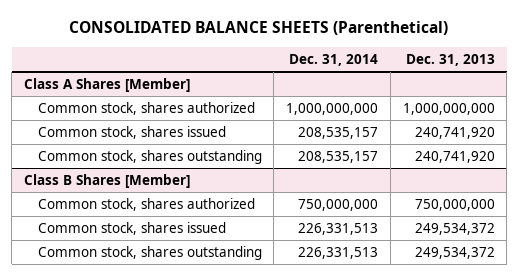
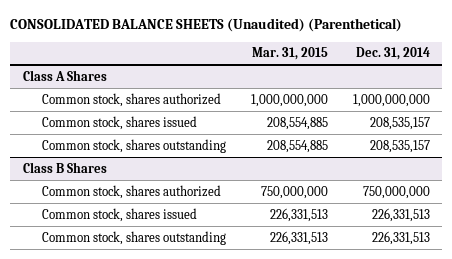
- CONSOLIDATED BALANCE SHEETS (Parenthetical)
+ CONSOLIDATED BALANCE SHEETS (Unaudited) (Parenthetical)
- | Dec. 31, 2014 | Dec. 31, 2013
+ | Mar. 31, 2015 | Dec. 31, 2014
- Class A Shares [Member]
+ Class A Shares
- Class B Shares [Member]
+ Class B Shares

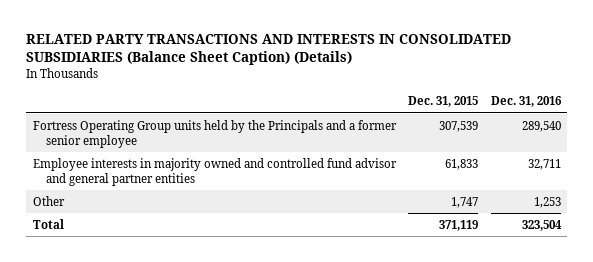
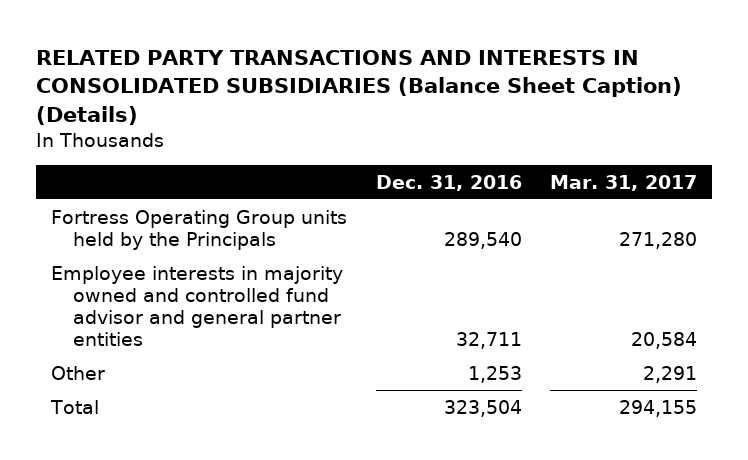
- | Dec. 31, 2015 | Dec. 31, 2016
+ | Dec. 31, 2016 | Mar. 31, 2017
- Fortress Operating Group units held by the Principals and a former senior employee | 307,539 | 289,540
+ Fortress Operating Group units held by the Principals | 289,540 | 271,280

